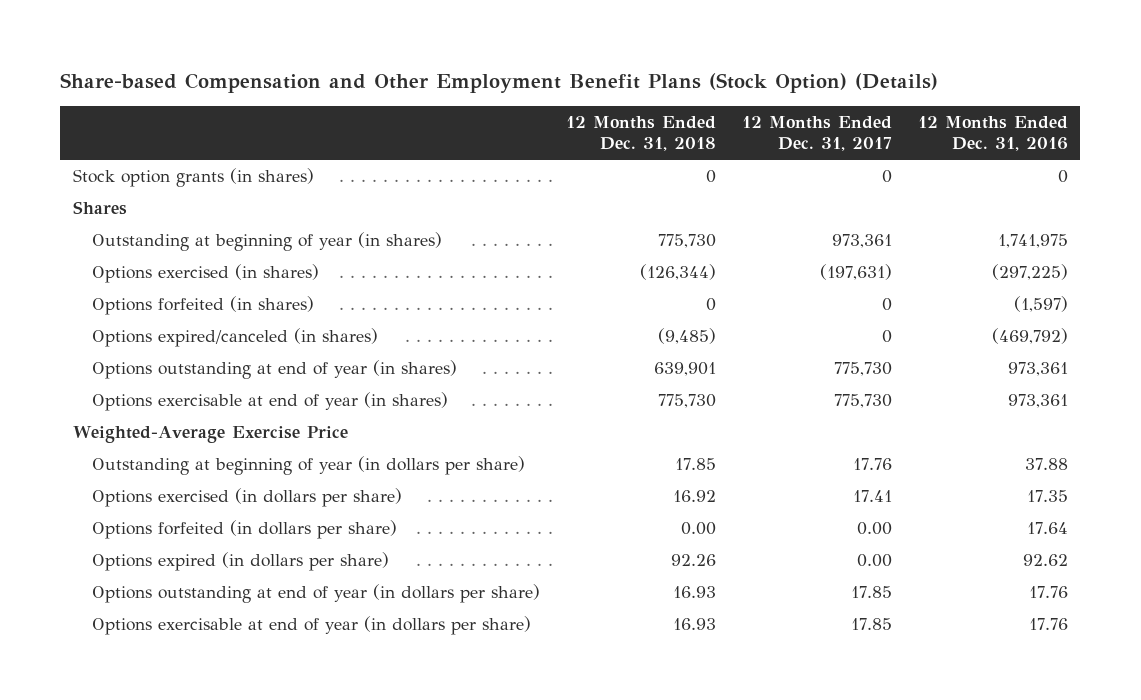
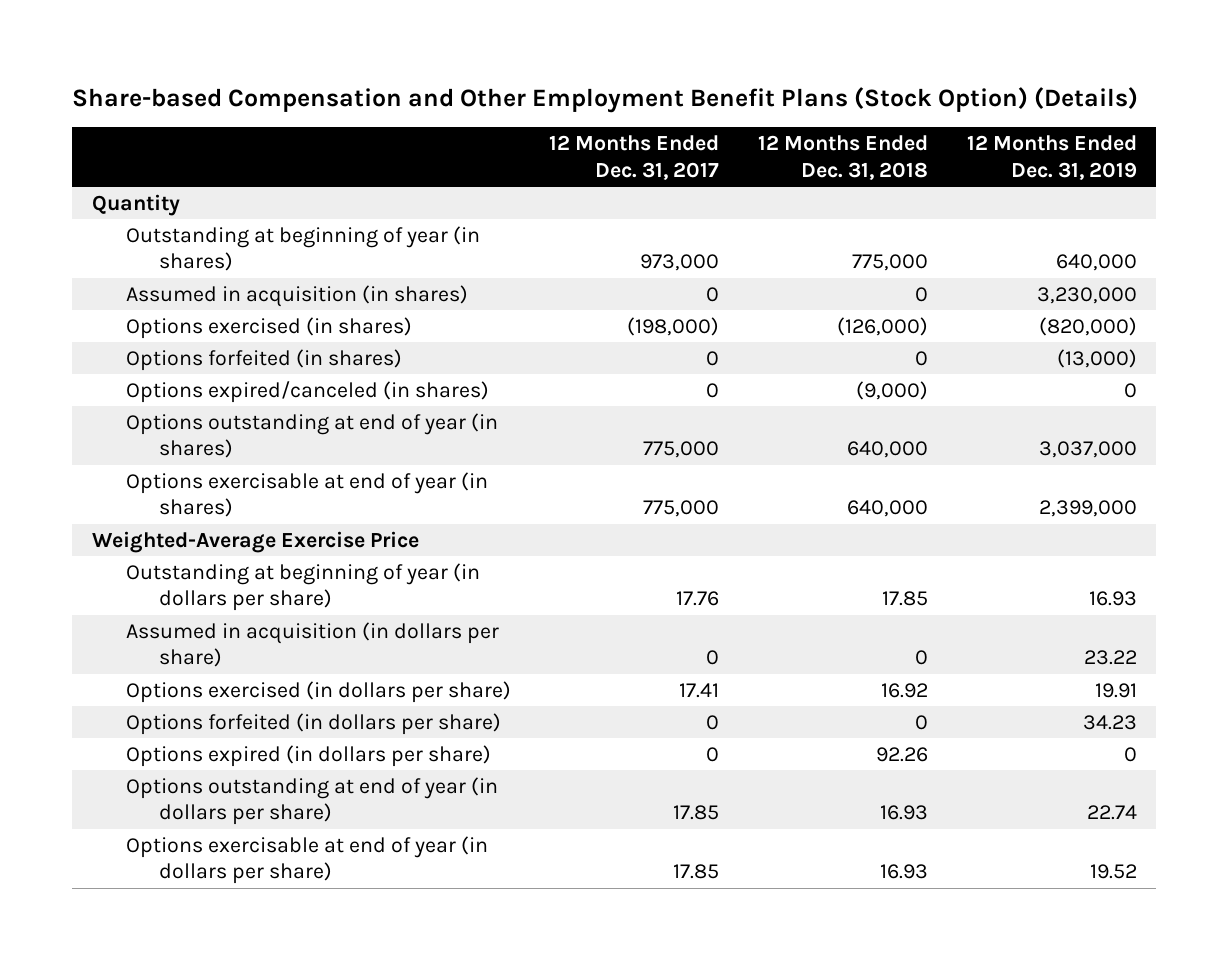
- | 12 Months Ended Dec. 31, 2018 | 12 Months Ended Dec. 31, 2017 | 12 Months Ended Dec. 31, 2016
+ | 12 Months Ended Dec. 31, 2017 | 12 Months Ended Dec. 31, 2018 | 12 Months Ended Dec. 31, 2019
- Stock option grants (in shares) | 0 | 0 | 0
- Shares
- Outstanding at beginning of year (in shares) | 775,730 | 973,361 | 1,741,975
- Options exercised (in shares) | (126,344) | (197,631) | (297,225)
+ Quantity
+ Outstanding at beginning of year (in shares) | 973,000 | 775,000 | 640,000
+ Assumed in acquisition (in shares) | 0 | 0 | 3,230,000
+ Options exercised (in shares) | (198,000) | (126,000) | (820,000)
- Options expired/canceled (in shares) | (9,485) | 0 | (469,792)
- Options outstanding at end of year (in shares) | 639,901 | 775,730 | 973,361
- Options exercisable at end of year (in shares) | 775,730 | 775,730 | 973,361
+ Options expired/canceled (in shares) | 0 | (9,000) | 0
+ Options outstanding at end of year (in shares) | 775,000 | 640,000 | 3,037,000
+ Options exercisable at end of year (in shares) | 775,000 | 640,000 | 2,399,000
+ Assumed in acquisition (in dollars per share) | 0 | 0 | 23.22
- Options forfeited (in dollars per share) | 0.00 | 0.00 | 17.64
- Options expired (in dollars per share) | 92.26 | 0.00 | 92.62
+ Options forfeited (in dollars per share) | 0 | 0 | 34.23
+ Options expired (in dollars per share) | 0 | 92.26 | 0

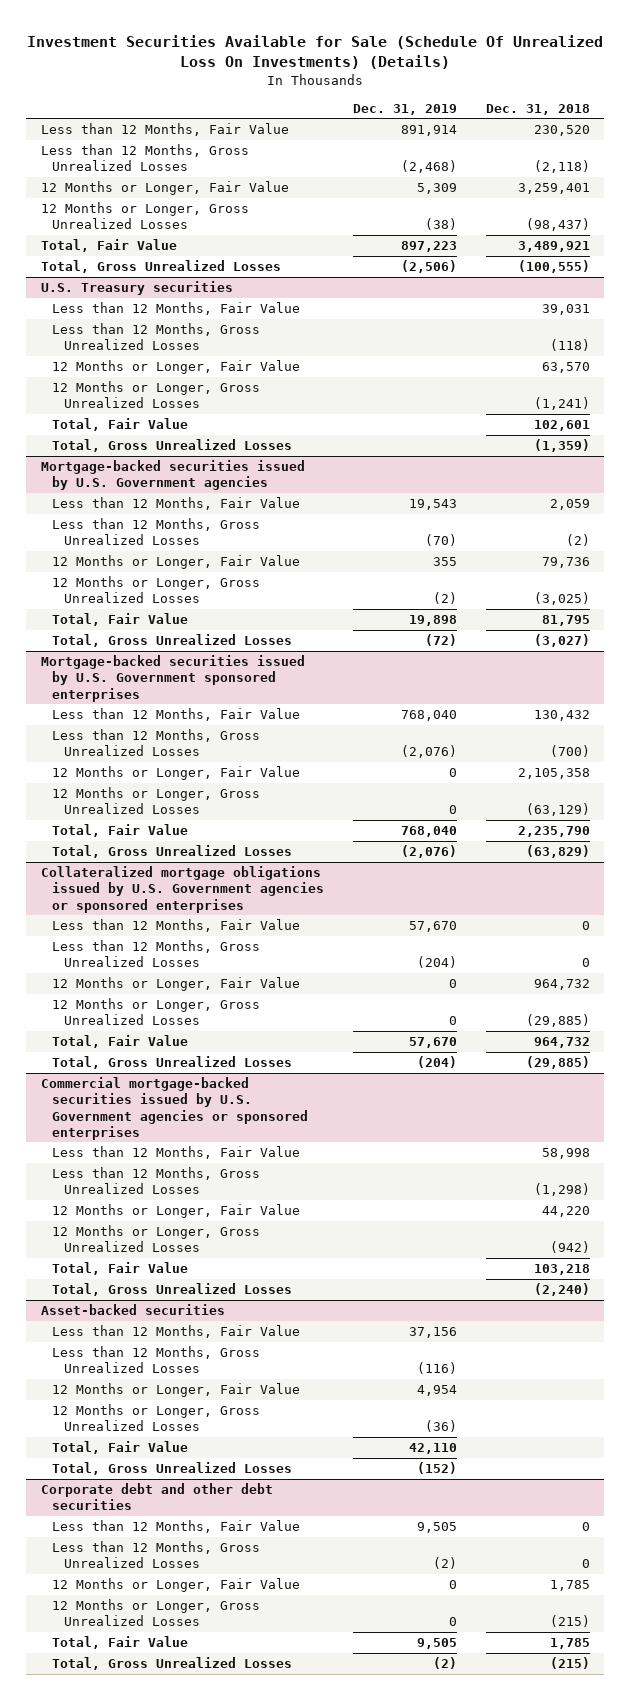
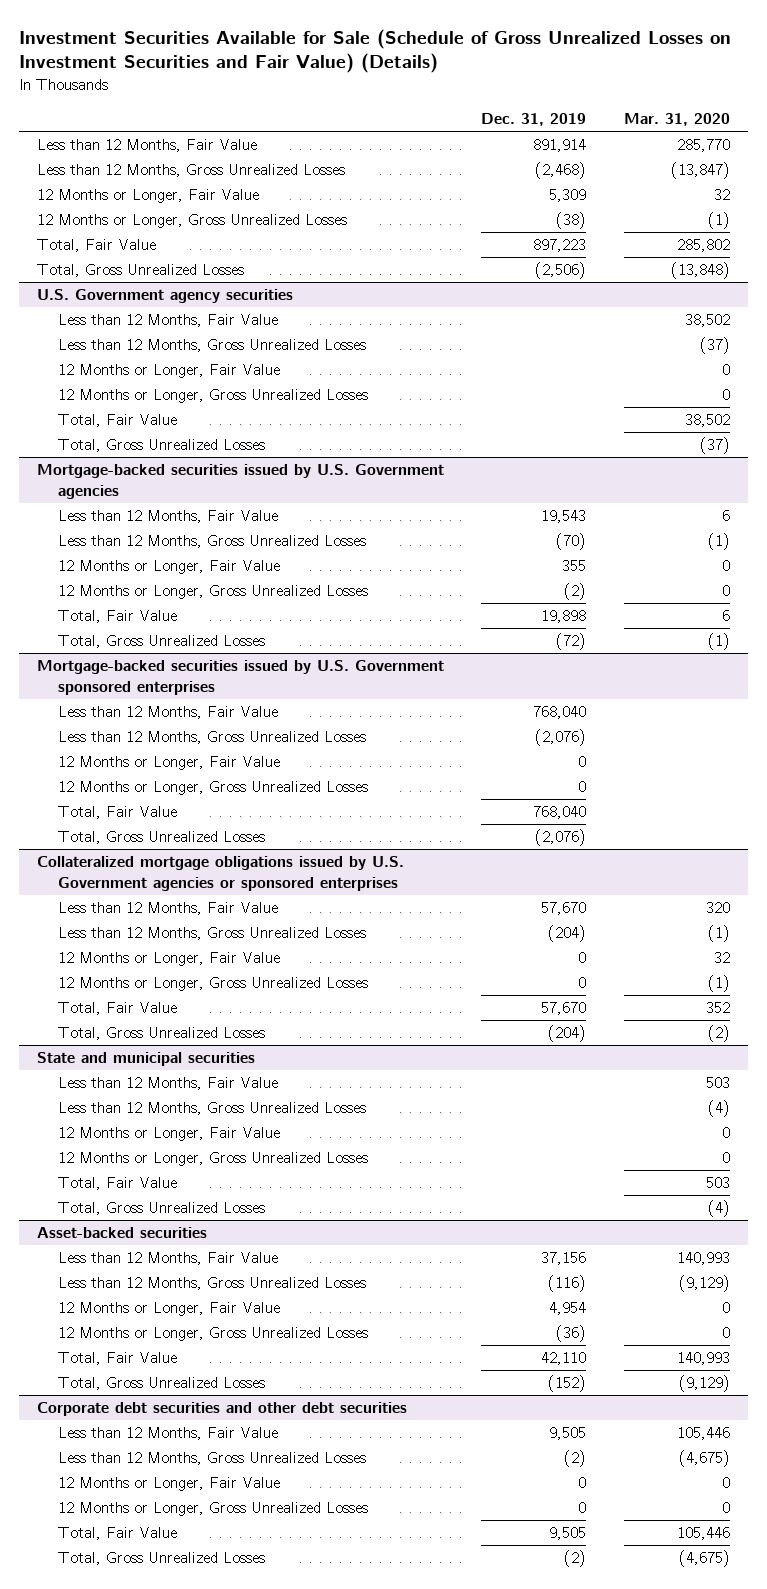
- Investment Securities Available for Sale (Schedule Of Unrealized Loss On Investments) (Details)
+ Investment Securities Available for Sale (Schedule of Gross Unrealized Losses on Investment Securities and Fair Value) (Details)
- | Dec. 31, 2019 | Dec. 31, 2018
+ | Dec. 31, 2019 | Mar. 31, 2020
- U.S. Treasury securities
+ U.S. Government agency securities
- Commercial mortgage-backed securities issued by U.S. Government agencies or sponsored enterprises
+ State and municipal securities
- Corporate debt and other debt securities
+ Corporate debt securities and other debt securities

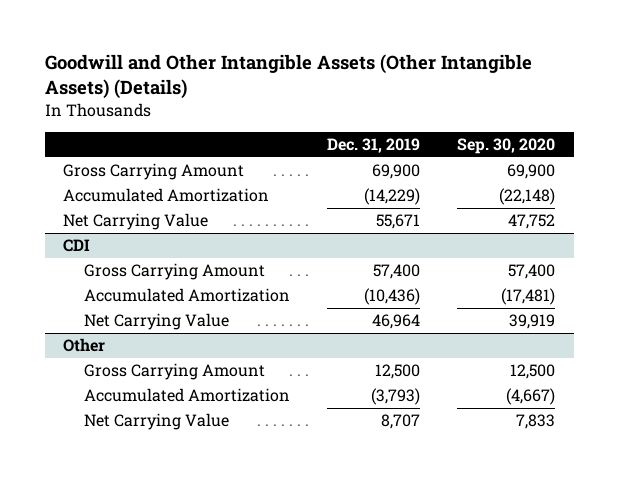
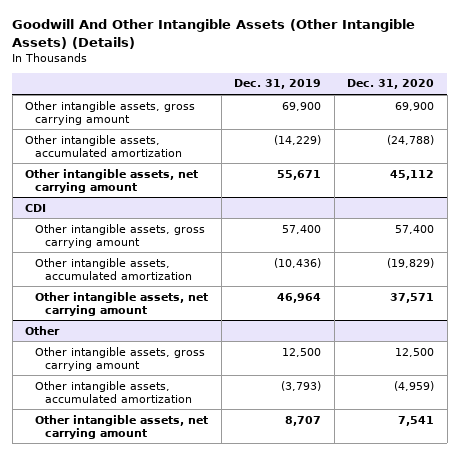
- Goodwill and Other Intangible Assets (Other Intangible Assets) (Details)
+ Goodwill And Other Intangible Assets (Other Intangible Assets) (Details)
- | Dec. 31, 2019 | Sep. 30, 2020
+ | Dec. 31, 2019 | Dec. 31, 2020
- Gross Carrying Amount | 69,900 | 69,900
- Accumulated Amortization | (14,229) | (22,148)
- Net Carrying Value | 55,671 | 47,752
+ Other intangible assets, gross carrying amount | 69,900 | 69,900
+ Other intangible assets, accumulated amortization | (14,229) | (24,788)
+ Other intangible assets, net carrying amount | 55,671 | 45,112
@ CDI
- Gross Carrying Amount | 57,400 | 57,400
- Accumulated Amortization | (10,436) | (17,481)
- Net Carrying Value | 46,964 | 39,919
+ Other intangible assets, gross carrying amount | 57,400 | 57,400
+ Other intangible assets, accumulated amortization | (10,436) | (19,829)
+ Other intangible assets, net carrying amount | 46,964 | 37,571
@ Other
- Gross Carrying Amount | 12,500 | 12,500
- Accumulated Amortization | (3,793) | (4,667)
- Net Carrying Value | 8,707 | 7,833
+ Other intangible assets, gross carrying amount | 12,500 | 12,500
+ Other intangible assets, accumulated amortization | (3,793) | (4,959)
+ Other intangible assets, net carrying amount | 8,707 | 7,541

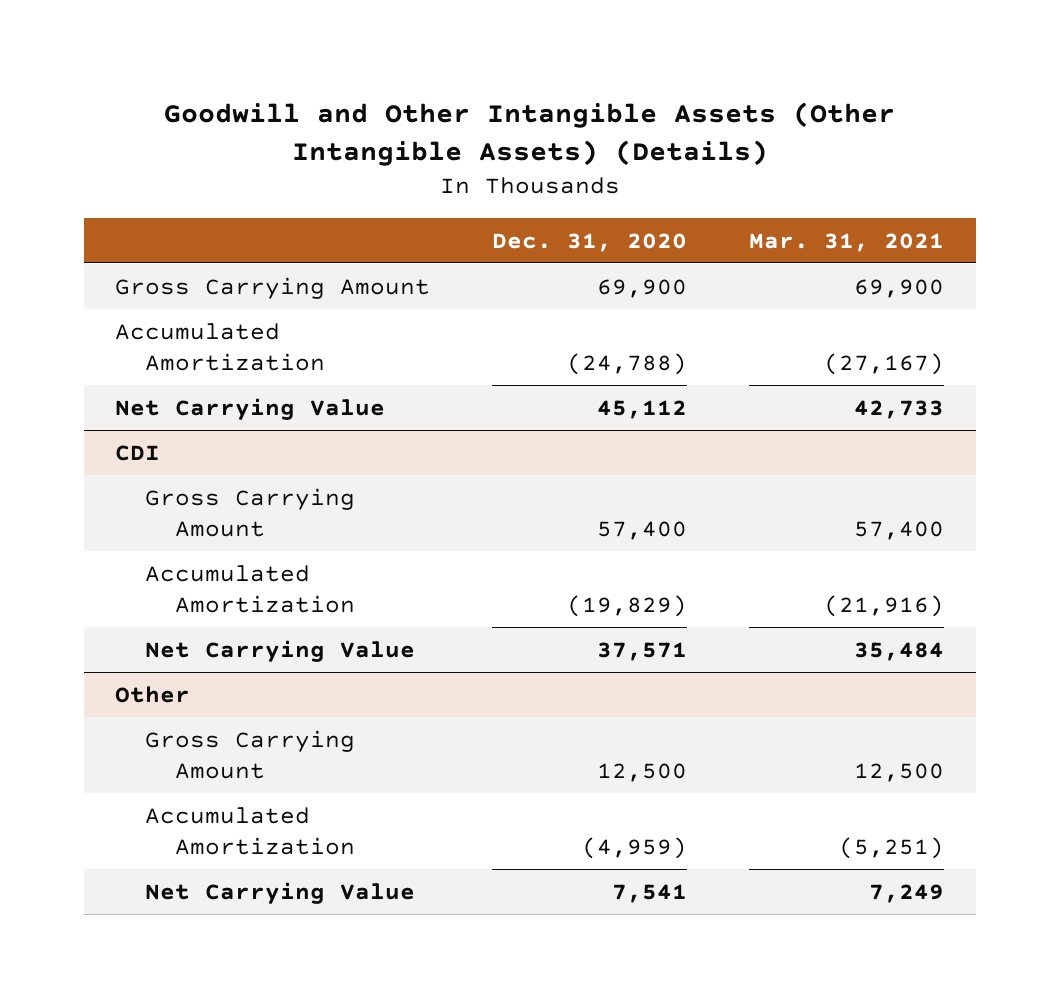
- Goodwill And Other Intangible Assets (Other Intangible Assets) (Details)
+ Goodwill and Other Intangible Assets (Other Intangible Assets) (Details)
- | Dec. 31, 2019 | Dec. 31, 2020
+ | Dec. 31, 2020 | Mar. 31, 2021
- Other intangible assets, gross carrying amount | 69,900 | 69,900
- Other intangible assets, accumulated amortization | (14,229) | (24,788)
- Other intangible assets, net carrying amount | 55,671 | 45,112
+ Gross Carrying Amount | 69,900 | 69,900
+ Accumulated Amortization | (24,788) | (27,167)
+ Net Carrying Value | 45,112 | 42,733
@ CDI
- Other intangible assets, gross carrying amount | 57,400 | 57,400
- Other intangible assets, accumulated amortization | (10,436) | (19,829)
- Other intangible assets, net carrying amount | 46,964 | 37,571
+ Gross Carrying Amount | 57,400 | 57,400
+ Accumulated Amortization | (19,829) | (21,916)
+ Net Carrying Value | 37,571 | 35,484
@ Other
- Other intangible assets, gross carrying amount | 12,500 | 12,500
- Other intangible assets, accumulated amortization | (3,793) | (4,959)
- Other intangible assets, net carrying amount | 8,707 | 7,541
+ Gross Carrying Amount | 12,500 | 12,500
+ Accumulated Amortization | (4,959) | (5,251)
+ Net Carrying Value | 7,541 | 7,249

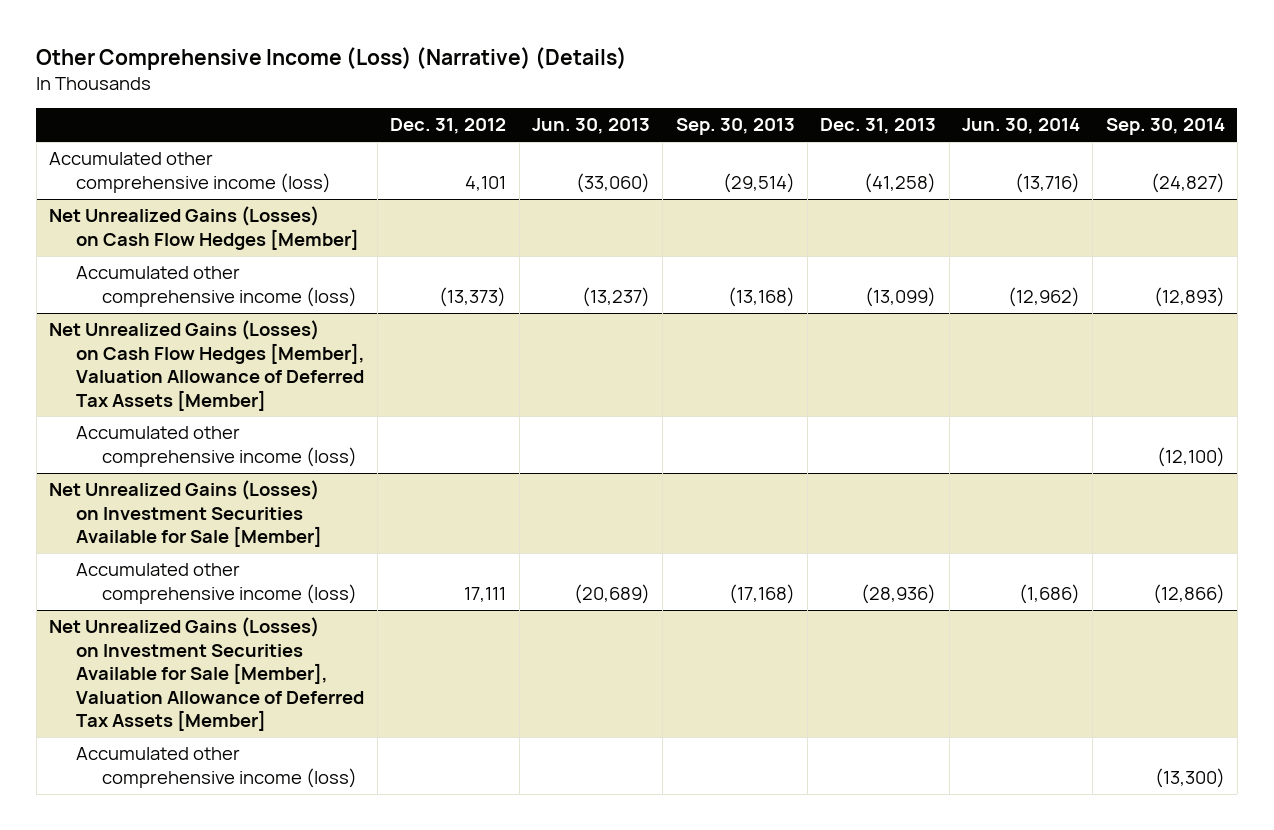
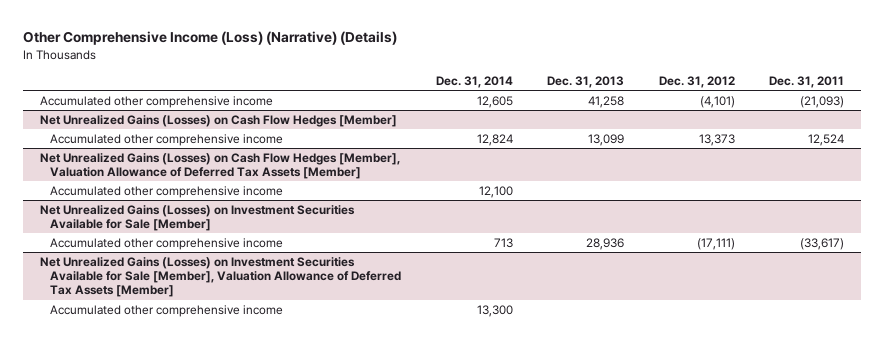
- | Dec. 31, 2012 | Jun. 30, 2013 | Sep. 30, 2013 | Dec. 31, 2013 | Jun. 30, 2014 | Sep. 30, 2014
+ | Dec. 31, 2014 | Dec. 31, 2013 | Dec. 31, 2012 | Dec. 31, 2011
- Accumulated other comprehensive income (loss) | 4,101 | (33,060) | (29,514) | (41,258) | (13,716) | (24,827)
+ Accumulated other comprehensive income | 12,605 | 41,258 | (4,101) | (21,093)
@ Net Unrealized Gains (Losses) on Cash Flow Hedges [Member]
- Accumulated other comprehensive income (loss) | (13,373) | (13,237) | (13,168) | (13,099) | (12,962) | (12,893)
+ Accumulated other comprehensive income | 12,824 | 13,099 | 13,373 | 12,524
@ Net Unrealized Gains (Losses) on Cash Flow Hedges [Member], Valuation Allowance of Deferred Tax Assets [Member]
- Accumulated other comprehensive income (loss) | | | | | | (12,100)
+ Accumulated other comprehensive income | 12,100 | | |
@ Net Unrealized Gains (Losses) on Investment Securities Available for Sale [Member]
- Accumulated other comprehensive income (loss) | 17,111 | (20,689) | (17,168) | (28,936) | (1,686) | (12,866)
+ Accumulated other comprehensive income | 713 | 28,936 | (17,111) | (33,617)
@ Net Unrealized Gains (Losses) on Investment Securities Available for Sale [Member], Valuation Allowance of Deferred Tax Assets [Member]
- Accumulated other comprehensive income (loss) | | | | | | (13,300)
+ Accumulated other comprehensive income | 13,300 | | |

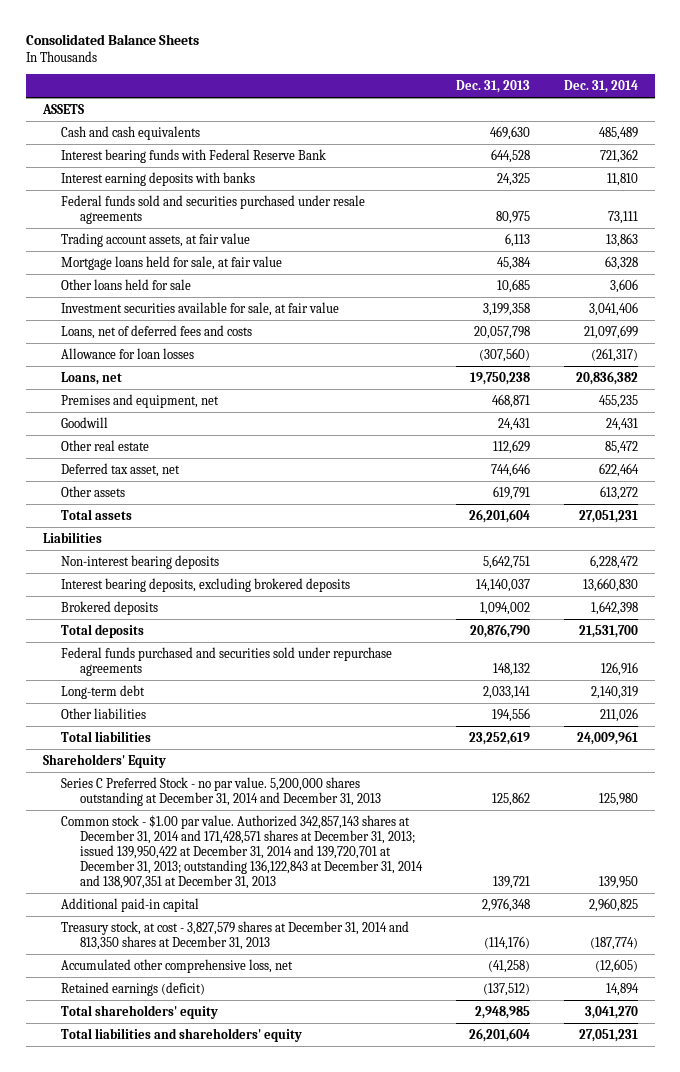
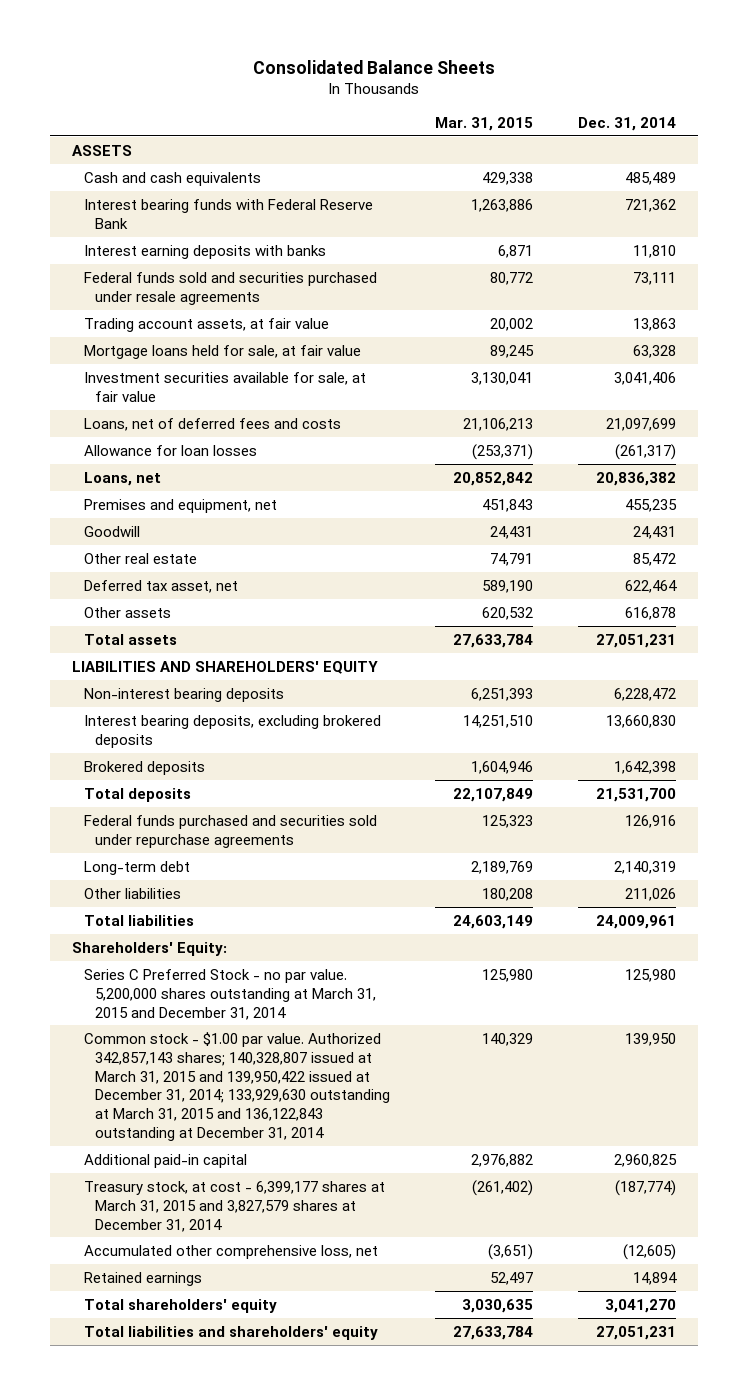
- | Dec. 31, 2013 | Dec. 31, 2014
+ | Mar. 31, 2015 | Dec. 31, 2014
- Other loans held for sale | 10,685 | 3,606
- Other assets | 619,791 | 613,272
+ Other assets | 620,532 | 616,878
- Liabilities
+ LIABILITIES AND SHAREHOLDERS' EQUITY
- Shareholders' Equity
- Series C Preferred Stock - no par value. 5,200,000 shares outstanding at December 31, 2014 and December 31, 2013 | 125,862 | 125,980
- Common stock - $1.00 par value. Authorized 342,857,143 shares at December 31, 2014 and 171,428,571 shares at December 31, 2013; issued 139,950,422 at December 31, 2014 and 139,720,701 at December 31, 2013; outstanding 136,122,843 at December 31, 2014 and 138,907,351 at December 31, 2013 | 139,721 | 139,950
+ Shareholders' Equity:
+ Series C Preferred Stock - no par value. 5,200,000 shares outstanding at March 31, 2015 and December 31, 2014 | 125,980 | 125,980
+ Common stock - $1.00 par value. Authorized 342,857,143 shares; 140,328,807 issued at March 31, 2015 and 139,950,422 issued at December 31, 2014; 133,929,630 outstanding at March 31, 2015 and 136,122,843 outstanding at December 31, 2014 | 140,329 | 139,950
- Treasury stock, at cost - 3,827,579 shares at December 31, 2014 and 813,350 shares at December 31, 2013 | (114,176) | (187,774)
+ Treasury stock, at cost - 6,399,177 shares at March 31, 2015 and 3,827,579 shares at December 31, 2014 | (261,402) | (187,774)
- Retained earnings (deficit) | (137,512) | 14,894
+ Retained earnings | 52,497 | 14,894

